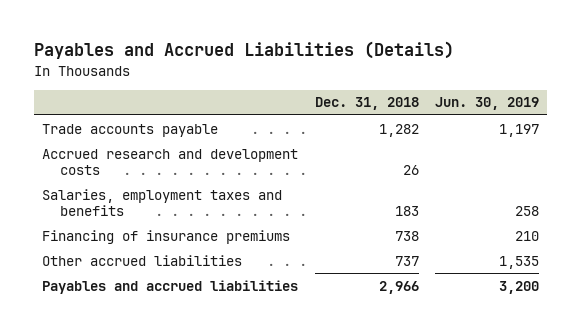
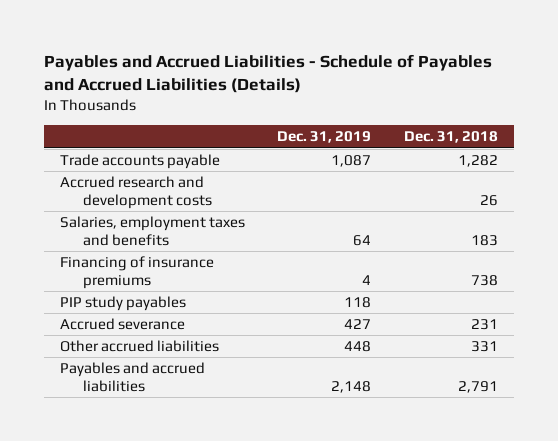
- Payables and Accrued Liabilities (Details)
+ Payables and Accrued Liabilities - Schedule of Payables and Accrued Liabilities (Details)
- | Dec. 31, 2018 | Jun. 30, 2019
+ | Dec. 31, 2019 | Dec. 31, 2018
- Other accrued liabilities | 737 | 1,535
- Payables and accrued liabilities | 2,966 | 3,200
+ PIP study payables | 118 |
+ Accrued severance | 427 | 231
+ Other accrued liabilities | 448 | 331
+ Payables and accrued liabilities | 2,148 | 2,791

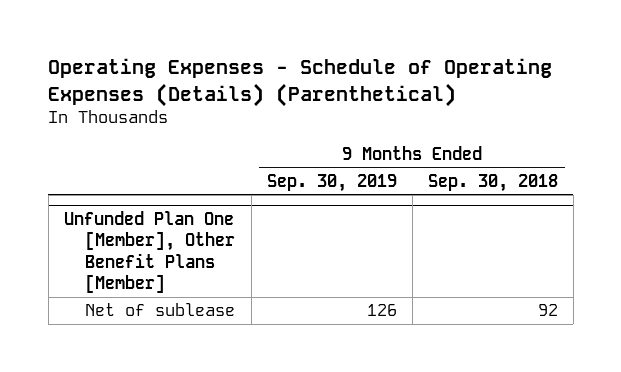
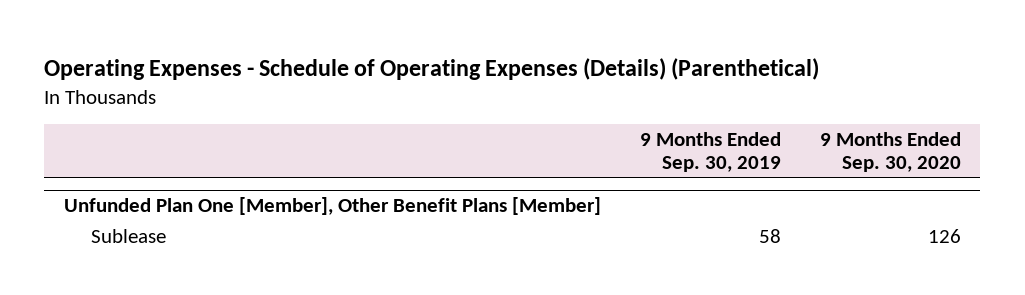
- | 9 Months Ended Sep. 30, 2019 | 9 Months Ended Sep. 30, 2018
+ | 9 Months Ended Sep. 30, 2019 | 9 Months Ended Sep. 30, 2020
@ Unfunded Plan One [Member], Other Benefit Plans [Member]
- Net of sublease | 126 | 92
+ Sublease | 58 | 126

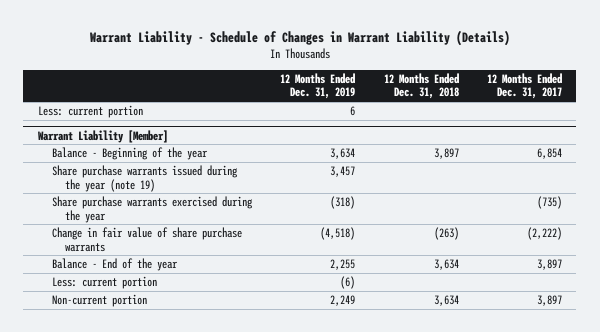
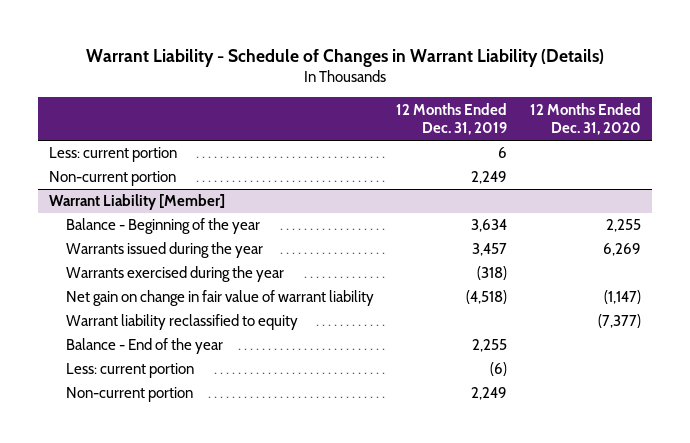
- | 12 Months Ended Dec. 31, 2019 | 12 Months Ended Dec. 31, 2018 | 12 Months Ended Dec. 31, 2017
+ | 12 Months Ended Dec. 31, 2019 | 12 Months Ended Dec. 31, 2020
+ Non-current portion | 2,249 |
@ Warrant Liability [Member]
- Share purchase warrants issued during the year (note 19) | 3,457 | |
- Share purchase warrants exercised during the year | (318) | | (735)
- Change in fair value of share purchase warrants | (4,518) | (263) | (2,222)
+ Warrants issued during the year | 3,457 | 6,269
+ Warrants exercised during the year | (318) |
+ Net gain on change in fair value of warrant liability | (4,518) | (1,147)
+ Warrant liability reclassified to equity | | (7,377)

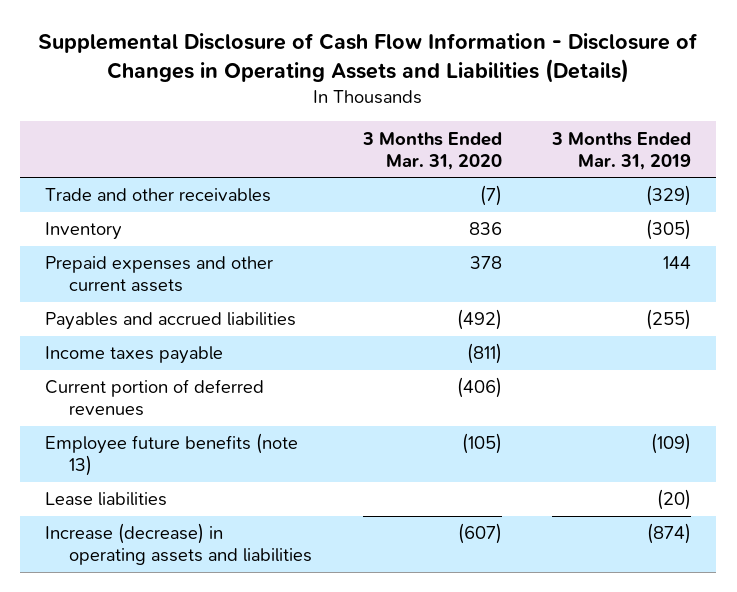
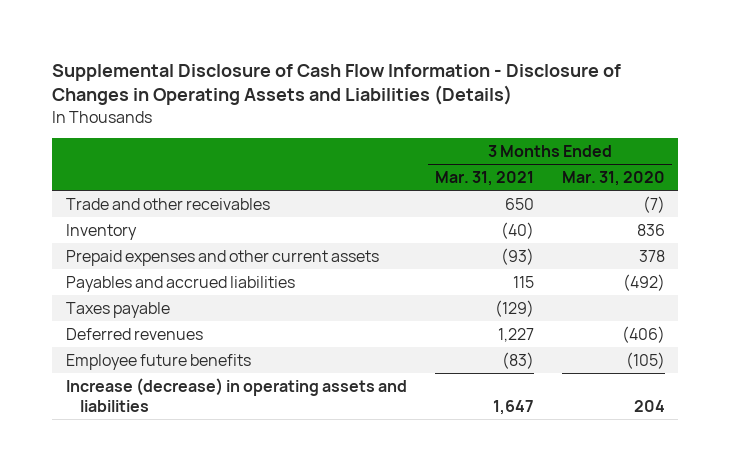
- | 3 Months Ended Mar. 31, 2020 | 3 Months Ended Mar. 31, 2019
+ | 3 Months Ended Mar. 31, 2021 | 3 Months Ended Mar. 31, 2020
- Income taxes payable | (811) |
- Current portion of deferred revenues | (406) |
- Employee future benefits (note 13) | (105) | (109)
- Lease liabilities | | (20)
- Increase (decrease) in operating assets and liabilities | (607) | (874)
+ Taxes payable | (129) |
+ Deferred revenues | 1,227 | (406)
+ Employee future benefits | (83) | (105)
+ Increase (decrease) in operating assets and liabilities | 1,647 | 204

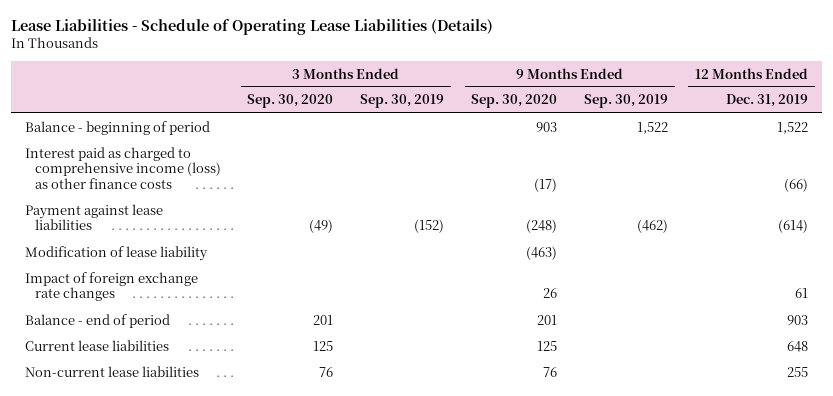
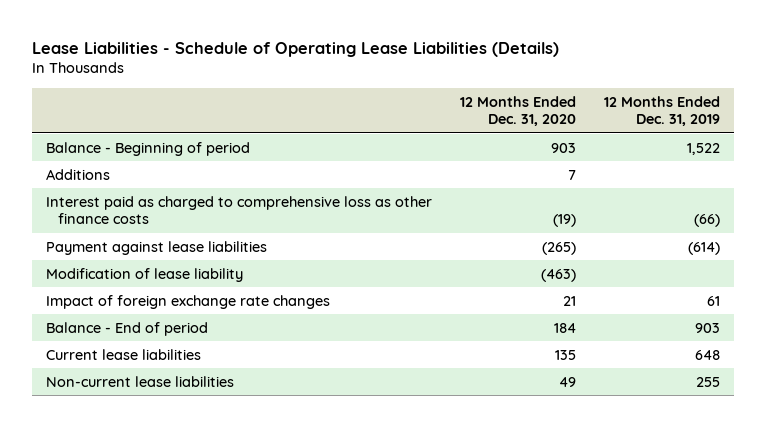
- | 3 Months Ended Sep. 30, 2020 | 3 Months Ended Sep. 30, 2019 | 9 Months Ended Sep. 30, 2020 | 9 Months Ended Sep. 30, 2019 | 12 Months Ended Dec. 31, 2019
+ | 12 Months Ended Dec. 31, 2020 | 12 Months Ended Dec. 31, 2019
- Balance - beginning of period | | | 903 | 1,522 | 1,522
- Interest paid as charged to comprehensive income (loss) as other finance costs | | | (17) | | (66)
+ Balance - Beginning of period | 903 | 1,522
+ Additions | 7 |
+ Interest paid as charged to comprehensive loss as other finance costs | (19) | (66)
- Balance - end of period | 201 | | 201 | | 903
+ Balance - End of period | 184 | 903

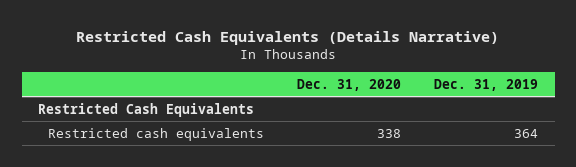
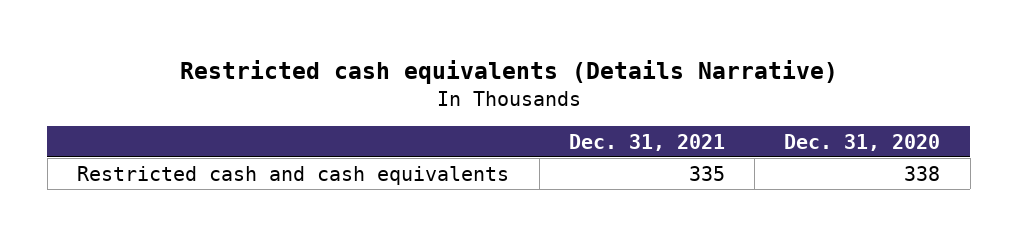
- Restricted Cash Equivalents (Details Narrative)
+ Restricted cash equivalents (Details Narrative)
- | Dec. 31, 2020 | Dec. 31, 2019
+ | Dec. 31, 2021 | Dec. 31, 2020
- Restricted Cash Equivalents
- Restricted cash equivalents | 338 | 364
+ Restricted cash and cash equivalents | 335 | 338

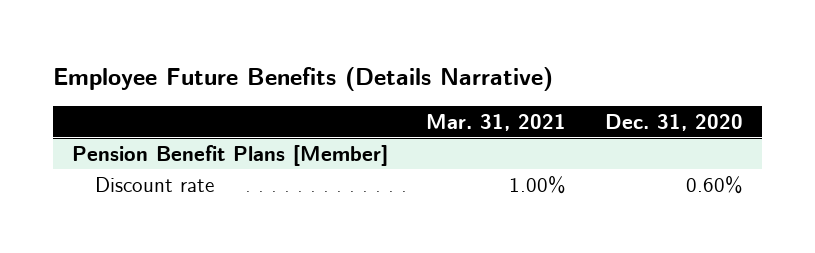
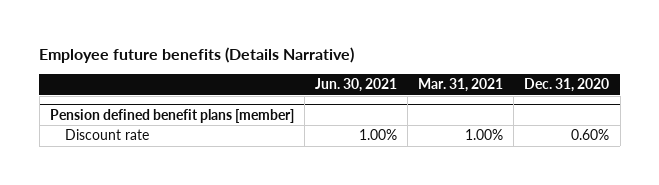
- Employee Future Benefits (Details Narrative)
+ Employee future benefits (Details Narrative)
- | Mar. 31, 2021 | Dec. 31, 2020
+ | Jun. 30, 2021 | Mar. 31, 2021 | Dec. 31, 2020
- Pension Benefit Plans [Member]
+ Pension defined benefit plans [member]

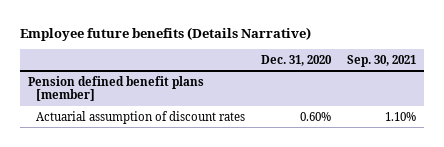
- | Jun. 30, 2021 | Mar. 31, 2021 | Dec. 31, 2020
+ | Dec. 31, 2020 | Sep. 30, 2021
@ Pension defined benefit plans [member]
- Discount rate | 1.00% | 1.00% | 0.60%
+ Actuarial assumption of discount rates | 0.60% | 1.10%

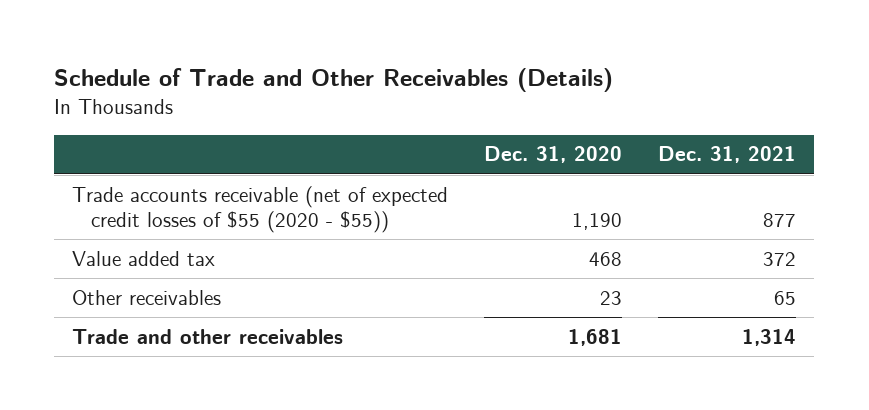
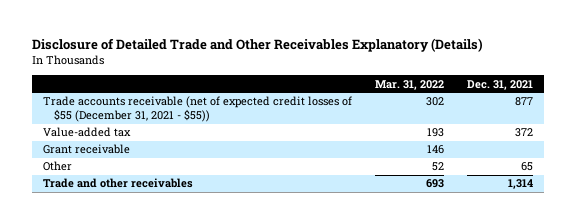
- Schedule of Trade and Other Receivables (Details)
+ Disclosure of Detailed Trade and Other Receivables Explanatory (Details)
- | Dec. 31, 2020 | Dec. 31, 2021
+ | Mar. 31, 2022 | Dec. 31, 2021
- Trade accounts receivable (net of expected credit losses of $55 (2020 - $55)) | 1,190 | 877
- Value added tax | 468 | 372
- Other receivables | 23 | 65
+ Trade accounts receivable (net of expected credit losses of $55 (December 31, 2021 - $55)) | 302 | 877
+ Value-added tax | 193 | 372
+ Grant receivable | 146 |
+ Other | 52 | 65

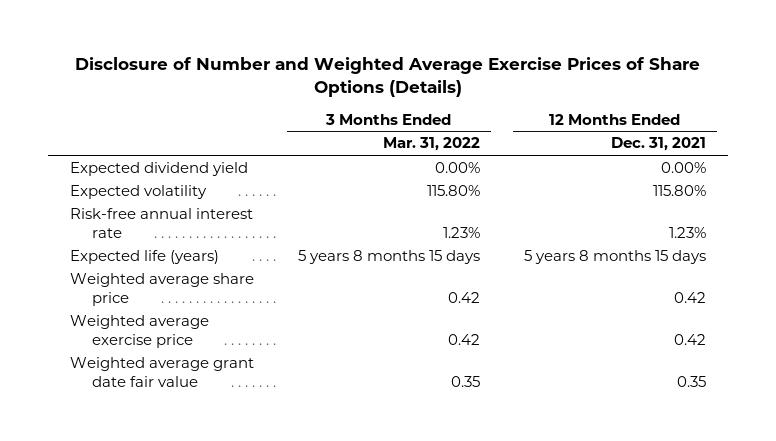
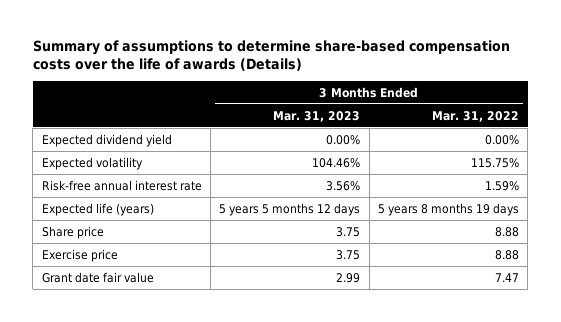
- Disclosure of Number and Weighted Average Exercise Prices of Share Options (Details)
+ Summary of assumptions to determine share-based compensation costs over the life of awards (Details)
- | 3 Months Ended Mar. 31, 2022 | 12 Months Ended Dec. 31, 2021
+ | 3 Months Ended Mar. 31, 2023 | 3 Months Ended Mar. 31, 2022
- Expected volatility | 115.80% | 115.80%
- Risk-free annual interest rate | 1.23% | 1.23%
- Expected life (years) | 5 years 8 months 15 days | 5 years 8 months 15 days
- Weighted average share price | 0.42 | 0.42
- Weighted average exercise price | 0.42 | 0.42
- Weighted average grant date fair value | 0.35 | 0.35
+ Expected volatility | 104.46% | 115.75%
+ Risk-free annual interest rate | 3.56% | 1.59%
+ Expected life (years) | 5 years 5 months 12 days | 5 years 8 months 19 days
+ Share price | 3.75 | 8.88
+ Exercise price | 3.75 | 8.88
+ Grant date fair value | 2.99 | 7.47

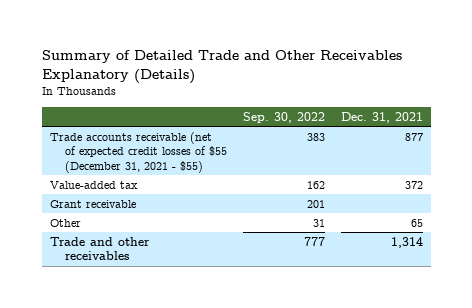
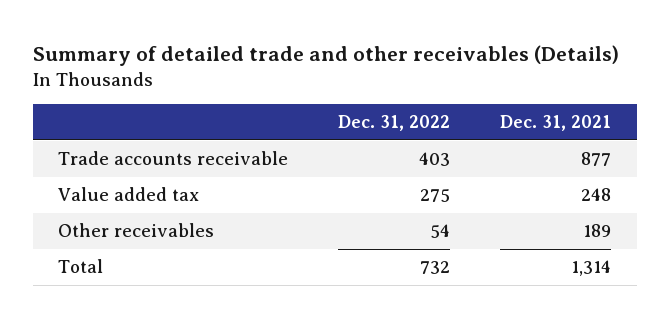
- Summary of Detailed Trade and Other Receivables Explanatory (Details)
+ Summary of detailed trade and other receivables (Details)
- | Sep. 30, 2022 | Dec. 31, 2021
+ | Dec. 31, 2022 | Dec. 31, 2021
- Trade accounts receivable (net of expected credit losses of $55 (December 31, 2021 - $55) | 383 | 877
- Value-added tax | 162 | 372
- Grant receivable | 201 |
- Other | 31 | 65
- Trade and other receivables | 777 | 1,314
+ Trade accounts receivable | 403 | 877
+ Value added tax | 275 | 248
+ Other receivables | 54 | 189
+ Total | 732 | 1,314

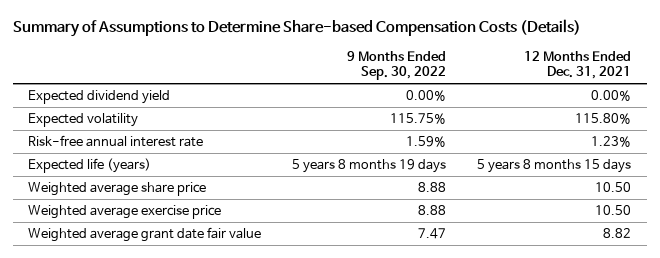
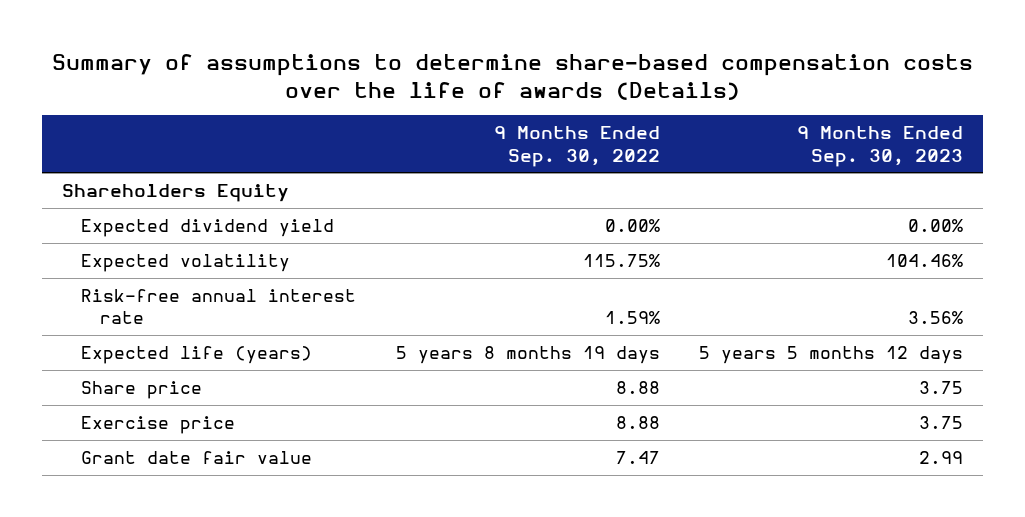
- Summary of Assumptions to Determine Share-based Compensation Costs (Details)
+ Summary of assumptions to determine share-based compensation costs over the life of awards (Details)
- | 9 Months Ended Sep. 30, 2022 | 12 Months Ended Dec. 31, 2021
+ | 9 Months Ended Sep. 30, 2022 | 9 Months Ended Sep. 30, 2023
+ Shareholders Equity
- Weighted average share price | 8.88 | 10.50
- Weighted average exercise price | 8.88 | 10.50
- Weighted average grant date fair value | 7.47 | 8.82
+ Share price | 8.88 | 3.75
+ Exercise price | 8.88 | 3.75
+ Grant date fair value | 7.47 | 2.99

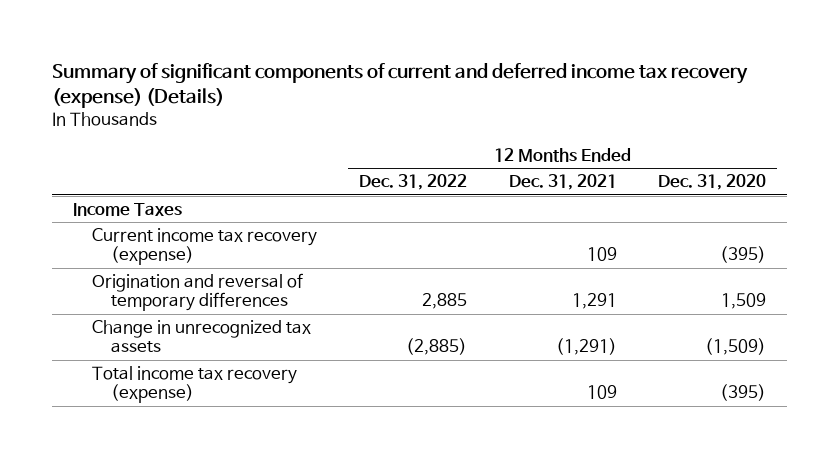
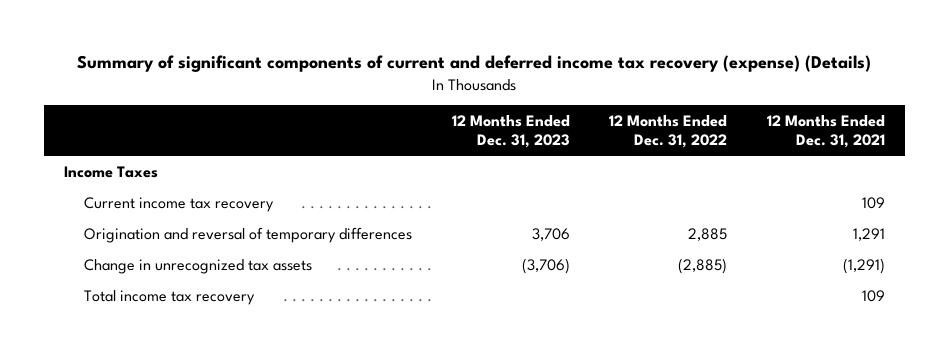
- | 12 Months Ended Dec. 31, 2022 | 12 Months Ended Dec. 31, 2021 | 12 Months Ended Dec. 31, 2020
+ | 12 Months Ended Dec. 31, 2023 | 12 Months Ended Dec. 31, 2022 | 12 Months Ended Dec. 31, 2021
- Current income tax recovery (expense) | | 109 | (395)
+ Current income tax recovery | | | 109
- Total income tax recovery (expense) | | 109 | (395)
+ Total income tax recovery | | | 109

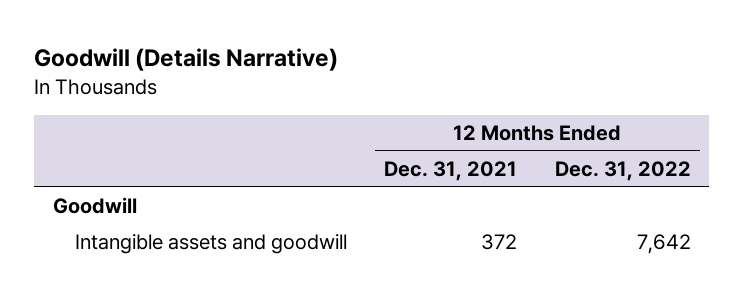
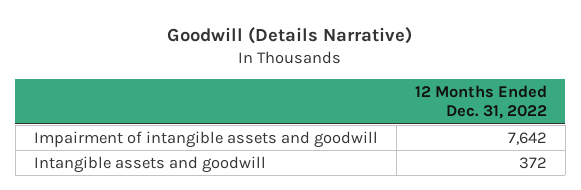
- | 12 Months Ended Dec. 31, 2021 | 12 Months Ended Dec. 31, 2022
+ | 12 Months Ended Dec. 31, 2022
- Goodwill
- Intangible assets and goodwill | 372 | 7,642
+ Impairment of intangible assets and goodwill | 7,642
+ Intangible assets and goodwill | 372

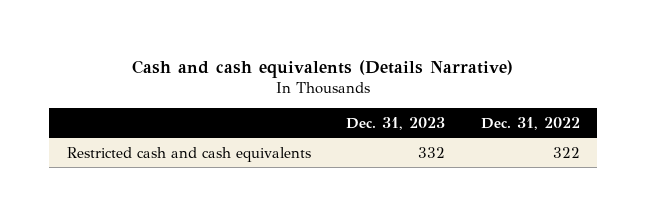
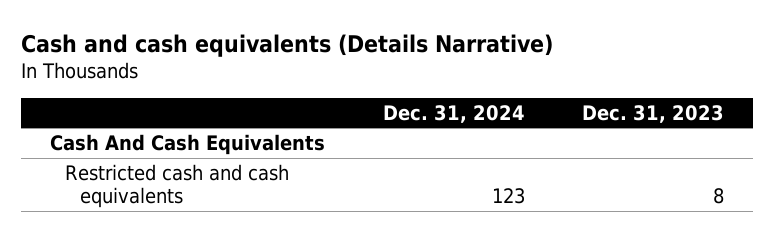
- | Dec. 31, 2023 | Dec. 31, 2022
+ | Dec. 31, 2024 | Dec. 31, 2023
- Restricted cash and cash equivalents | 332 | 322
+ Cash And Cash Equivalents
+ Restricted cash and cash equivalents | 123 | 8

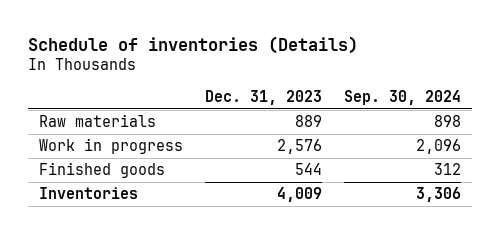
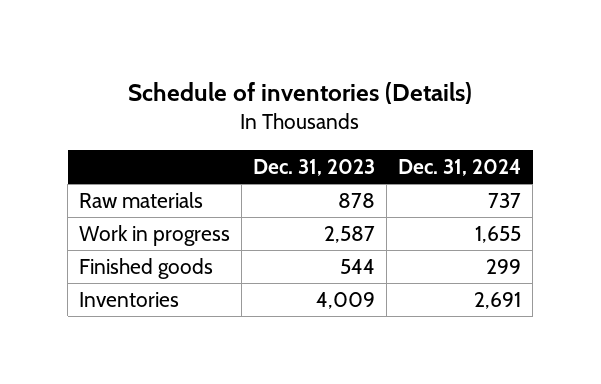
- | Dec. 31, 2023 | Sep. 30, 2024
+ | Dec. 31, 2023 | Dec. 31, 2024
- Raw materials | 889 | 898
- Work in progress | 2,576 | 2,096
+ Raw materials | 878 | 737
+ Work in progress | 2,587 | 1,655

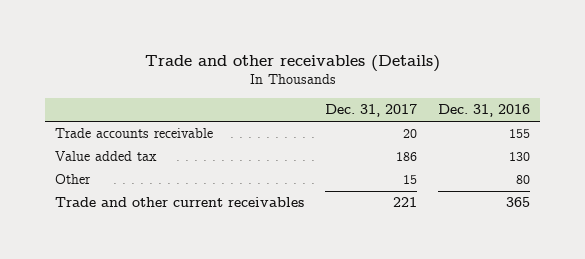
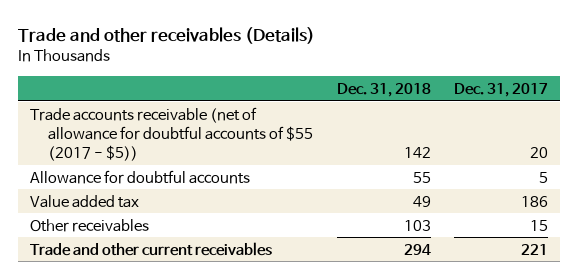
- | Dec. 31, 2017 | Dec. 31, 2016
+ | Dec. 31, 2018 | Dec. 31, 2017
- Trade accounts receivable | 20 | 155
+ Trade accounts receivable (net of allowance for doubtful accounts of $55 (2017 - $5)) | 142 | 20
+ Allowance for doubtful accounts | 55 | 5
- Other | 15 | 80
+ Other receivables | 103 | 15

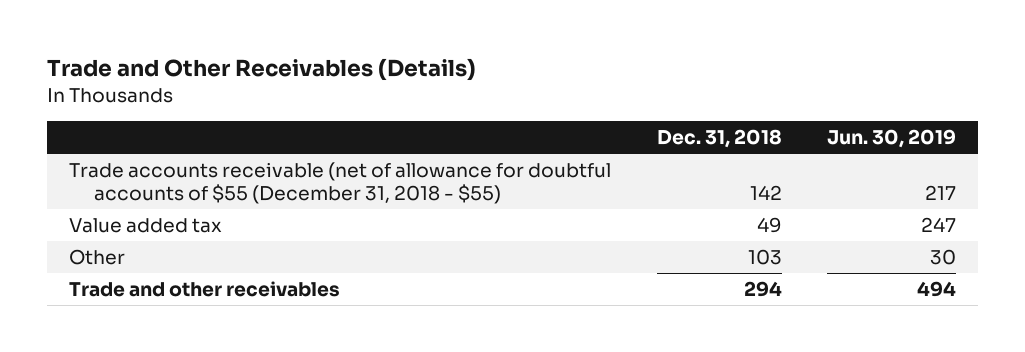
- Trade and other receivables (Details)
+ Trade and Other Receivables (Details)
- | Dec. 31, 2018 | Dec. 31, 2017
+ | Dec. 31, 2018 | Jun. 30, 2019
- Trade accounts receivable (net of allowance for doubtful accounts of $55 (2017 - $5)) | 142 | 20
- Allowance for doubtful accounts | 55 | 5
+ Trade accounts receivable (net of allowance for doubtful accounts of $55 (December 31, 2018 - $55) | 142 | 217
- Other receivables | 103 | 15
- Trade and other current receivables | 294 | 221
+ Other | 103 | 30
+ Trade and other receivables | 294 | 494

